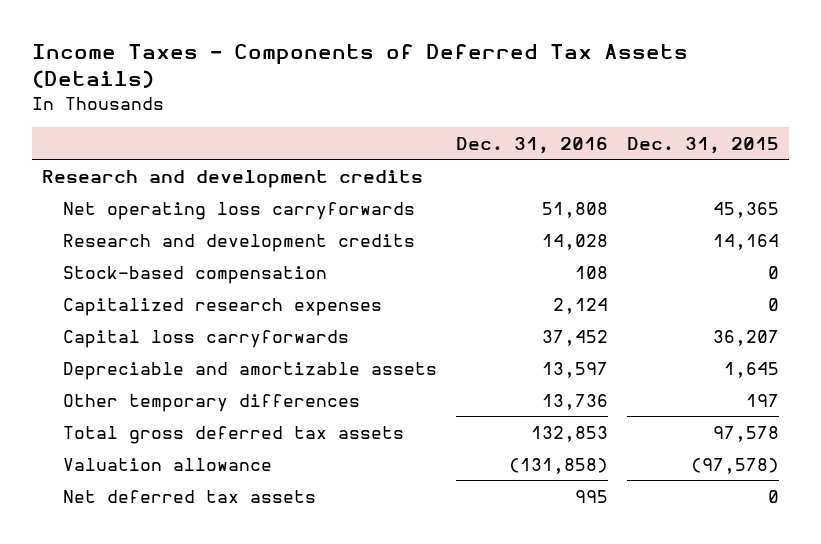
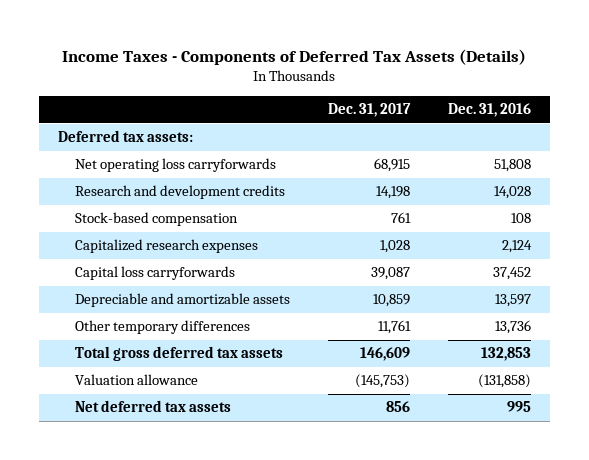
- | Dec. 31, 2016 | Dec. 31, 2015
+ | Dec. 31, 2017 | Dec. 31, 2016
- Research and development credits
+ Deferred tax assets:

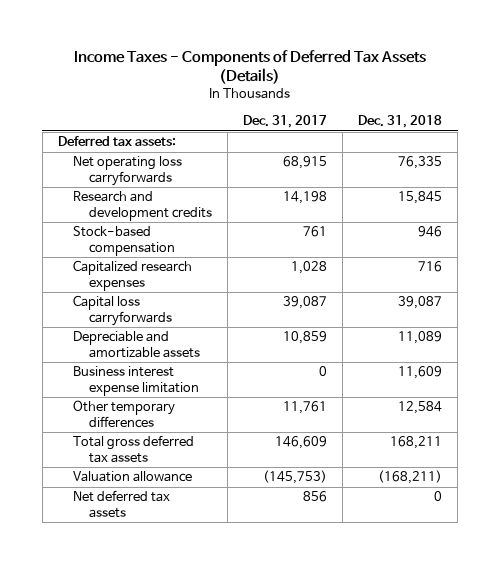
- | Dec. 31, 2017 | Dec. 31, 2016
+ | Dec. 31, 2017 | Dec. 31, 2018
+ Business interest expense limitation | 0 | 11,609

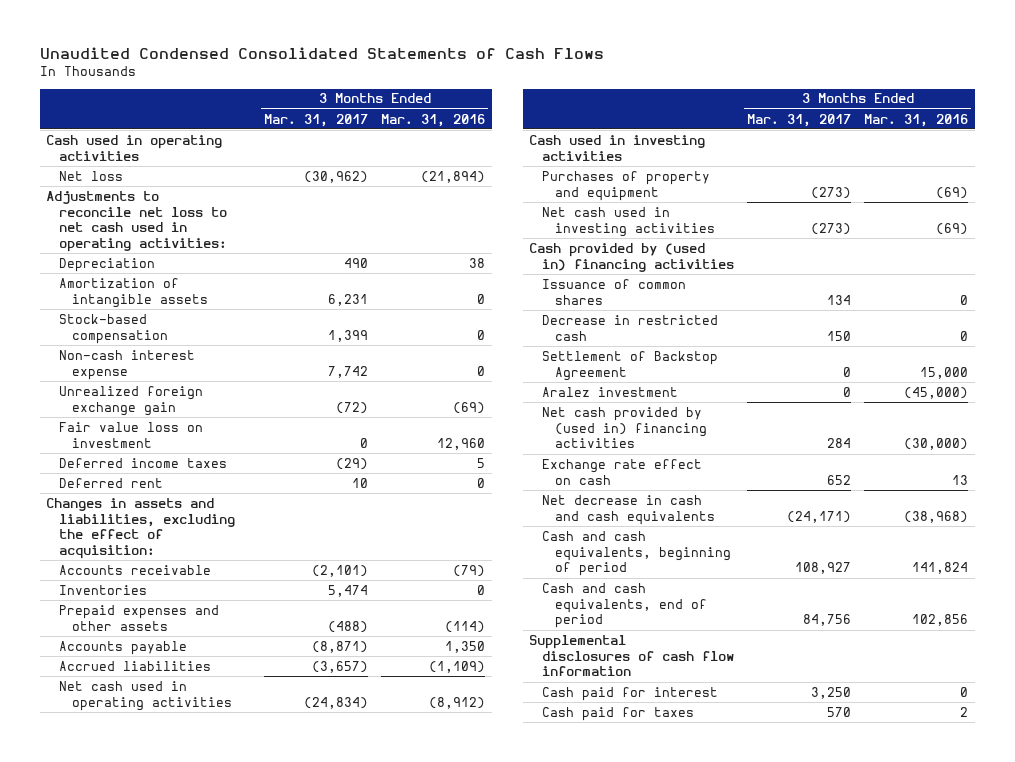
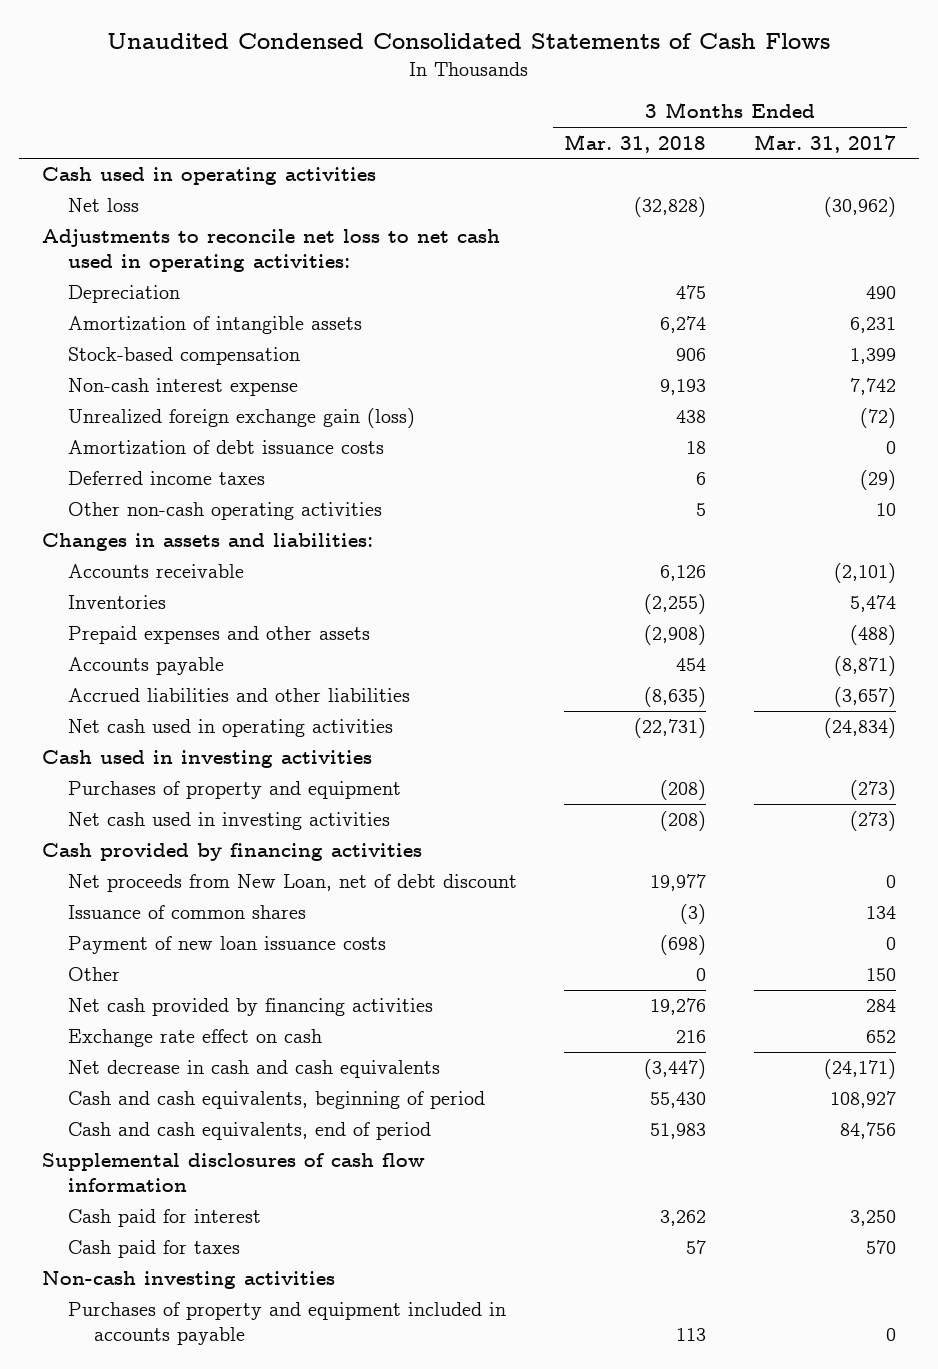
- | 3 Months Ended Mar. 31, 2017 | 3 Months Ended Mar. 31, 2016
+ | 3 Months Ended Mar. 31, 2018 | 3 Months Ended Mar. 31, 2017
- Unrealized foreign exchange gain | (72) | (69)
- Fair value loss on investment | 0 | 12,960
+ Unrealized foreign exchange gain (loss) | 438 | (72)
+ Amortization of debt issuance costs | 18 | 0
- Deferred rent | 10 | 0
- Changes in assets and liabilities, excluding the effect of acquisition:
+ Other non-cash operating activities | 5 | 10
+ Changes in assets and liabilities:
- Accrued liabilities | (3,657) | (1,109)
+ Accrued liabilities and other liabilities | (8,635) | (3,657)
- Cash provided by (used in) financing activities
+ Cash provided by financing activities
+ Net proceeds from New Loan, net of debt discount | 19,977 | 0
- Decrease in restricted cash | 150 | 0
- Settlement of Backstop Agreement | 0 | 15,000
- Aralez investment | 0 | (45,000)
- Net cash provided by (used in) financing activities | 284 | (30,000)
+ Payment of new loan issuance costs | (698) | 0
+ Other | 0 | 150
+ Net cash provided by financing activities | 19,276 | 284
+ Non-cash investing activities
+ Purchases of property and equipment included in accounts payable | 113 | 0

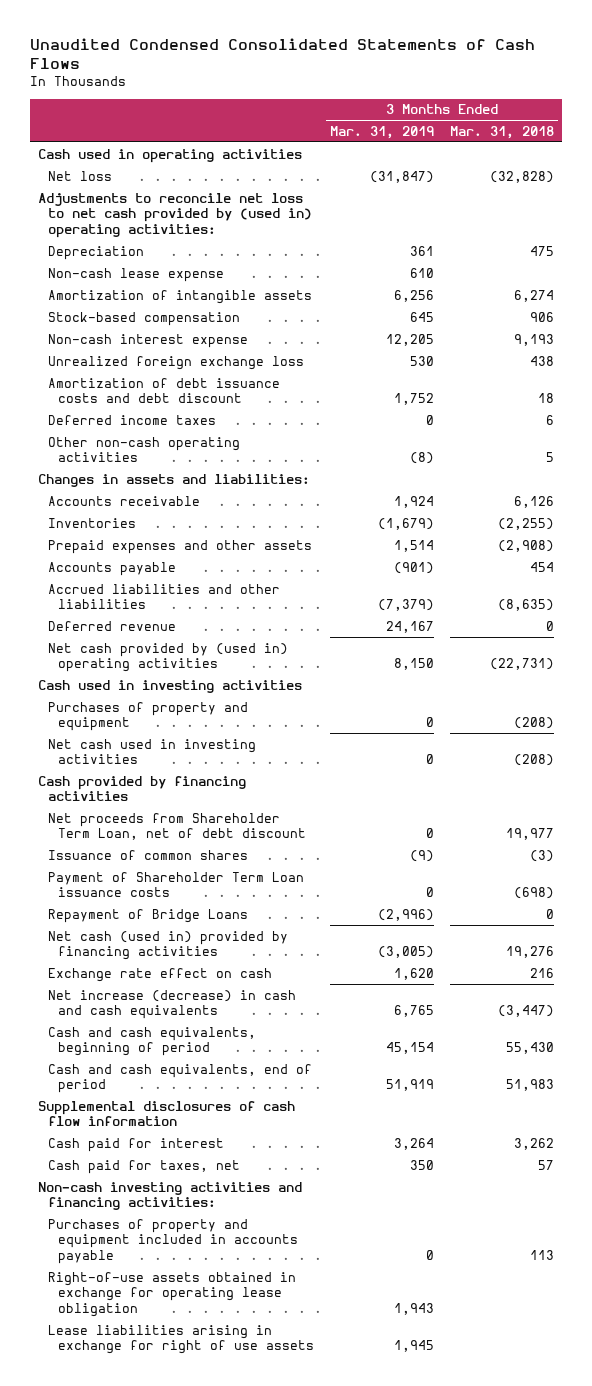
- | 3 Months Ended Mar. 31, 2018 | 3 Months Ended Mar. 31, 2017
+ | 3 Months Ended Mar. 31, 2019 | 3 Months Ended Mar. 31, 2018
- Adjustments to reconcile net loss to net cash used in operating activities:
+ Adjustments to reconcile net loss to net cash provided by (used in) operating activities:
+ Non-cash lease expense | 610 |
- Unrealized foreign exchange gain (loss) | 438 | (72)
- Amortization of debt issuance costs | 18 | 0
+ Unrealized foreign exchange loss | 530 | 438
+ Amortization of debt issuance costs and debt discount | 1,752 | 18
- Net cash used in operating activities | (22,731) | (24,834)
+ Deferred revenue | 24,167 | 0
+ Net cash provided by (used in) operating activities | 8,150 | (22,731)
- Net proceeds from New Loan, net of debt discount | 19,977 | 0
+ Net proceeds from Shareholder Term Loan, net of debt discount | 0 | 19,977
- Payment of new loan issuance costs | (698) | 0
- Other | 0 | 150
- Net cash provided by financing activities | 19,276 | 284
+ Payment of Shareholder Term Loan issuance costs | 0 | (698)
+ Repayment of Bridge Loans | (2,996) | 0
+ Net cash (used in) provided by financing activities | (3,005) | 19,276
- Net decrease in cash and cash equivalents | (3,447) | (24,171)
+ Net increase (decrease) in cash and cash equivalents | 6,765 | (3,447)
- Cash paid for taxes | 57 | 570
- Non-cash investing activities
+ Cash paid for taxes, net | 350 | 57
+ Non-cash investing activities and financing activities:
+ Right-of-use assets obtained in exchange for operating lease obligation | 1,943 |
+ Lease liabilities arising in exchange for right of use assets | 1,945 |

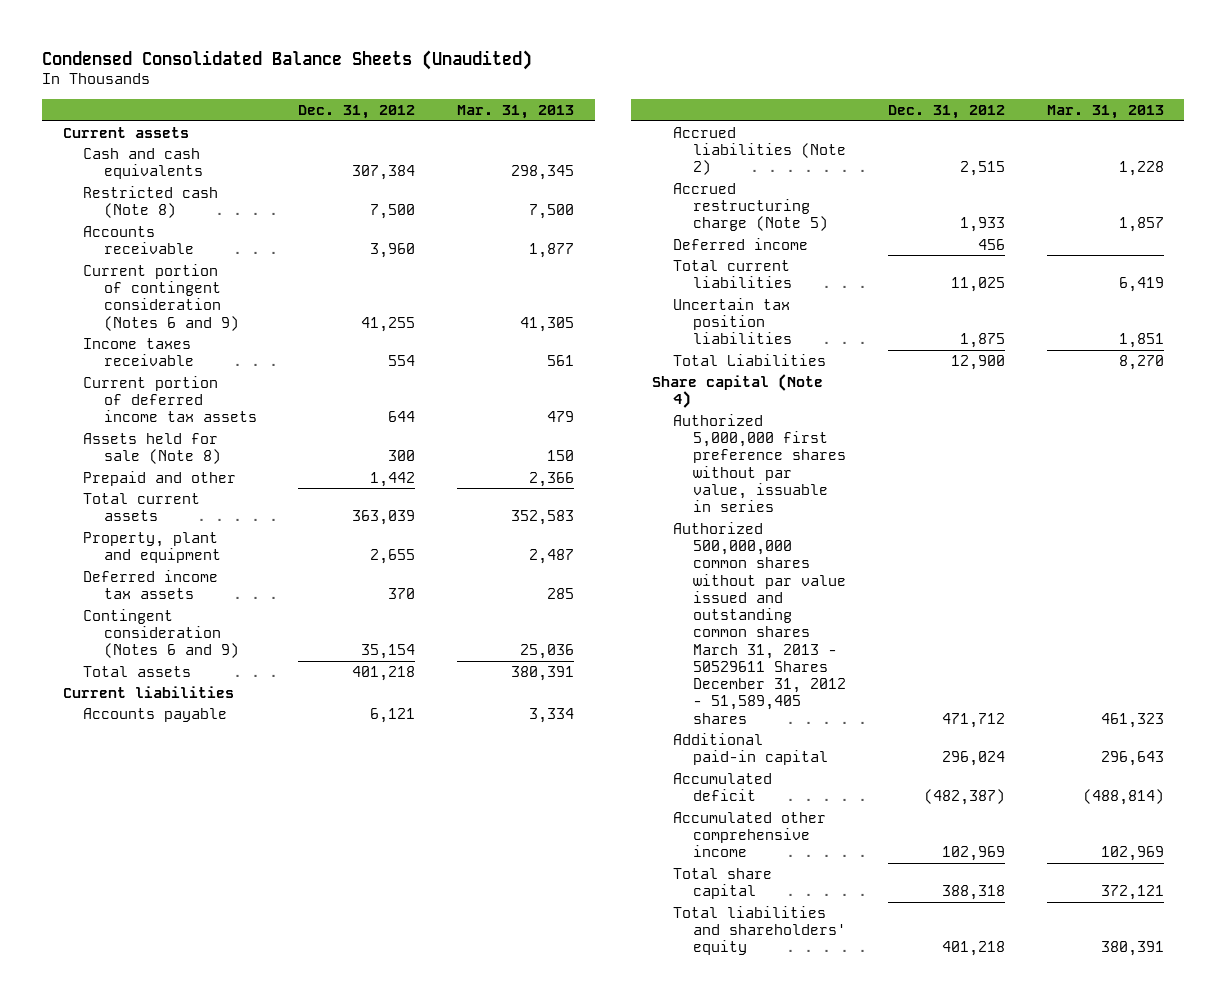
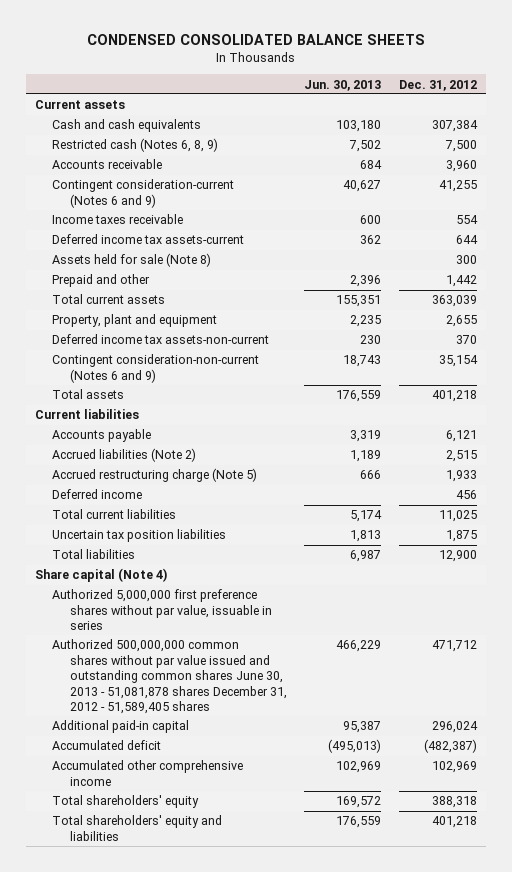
- Condensed Consolidated Balance Sheets (Unaudited)
+ CONDENSED CONSOLIDATED BALANCE SHEETS
- | Dec. 31, 2012 | Mar. 31, 2013
+ | Jun. 30, 2013 | Dec. 31, 2012
- Restricted cash (Note 8) | 7,500 | 7,500
+ Restricted cash (Notes 6, 8, 9) | 7,502 | 7,500
- Current portion of contingent consideration (Notes 6 and 9) | 41,255 | 41,305
+ Contingent consideration-current (Notes 6 and 9) | 40,627 | 41,255
- Current portion of deferred income tax assets | 644 | 479
+ Deferred income tax assets-current | 362 | 644
- Deferred income tax assets | 370 | 285
- Contingent consideration (Notes 6 and 9) | 35,154 | 25,036
+ Deferred income tax assets-non-current | 230 | 370
+ Contingent consideration-non-current (Notes 6 and 9) | 18,743 | 35,154
- Total Liabilities | 12,900 | 8,270
+ Total liabilities | 6,987 | 12,900
- Authorized 500,000,000 common shares without par value issued and outstanding common shares March 31, 2013 - 50529611 Shares December 31, 2012 - 51,589,405 shares | 471,712 | 461,323
+ Authorized 500,000,000 common shares without par value issued and outstanding common shares June 30, 2013 - 51,081,878 shares December 31, 2012 - 51,589,405 shares | 466,229 | 471,712
- Total share capital | 388,318 | 372,121
- Total liabilities and shareholders' equity | 401,218 | 380,391
+ Total shareholders' equity | 169,572 | 388,318
+ Total shareholders' equity and liabilities | 176,559 | 401,218

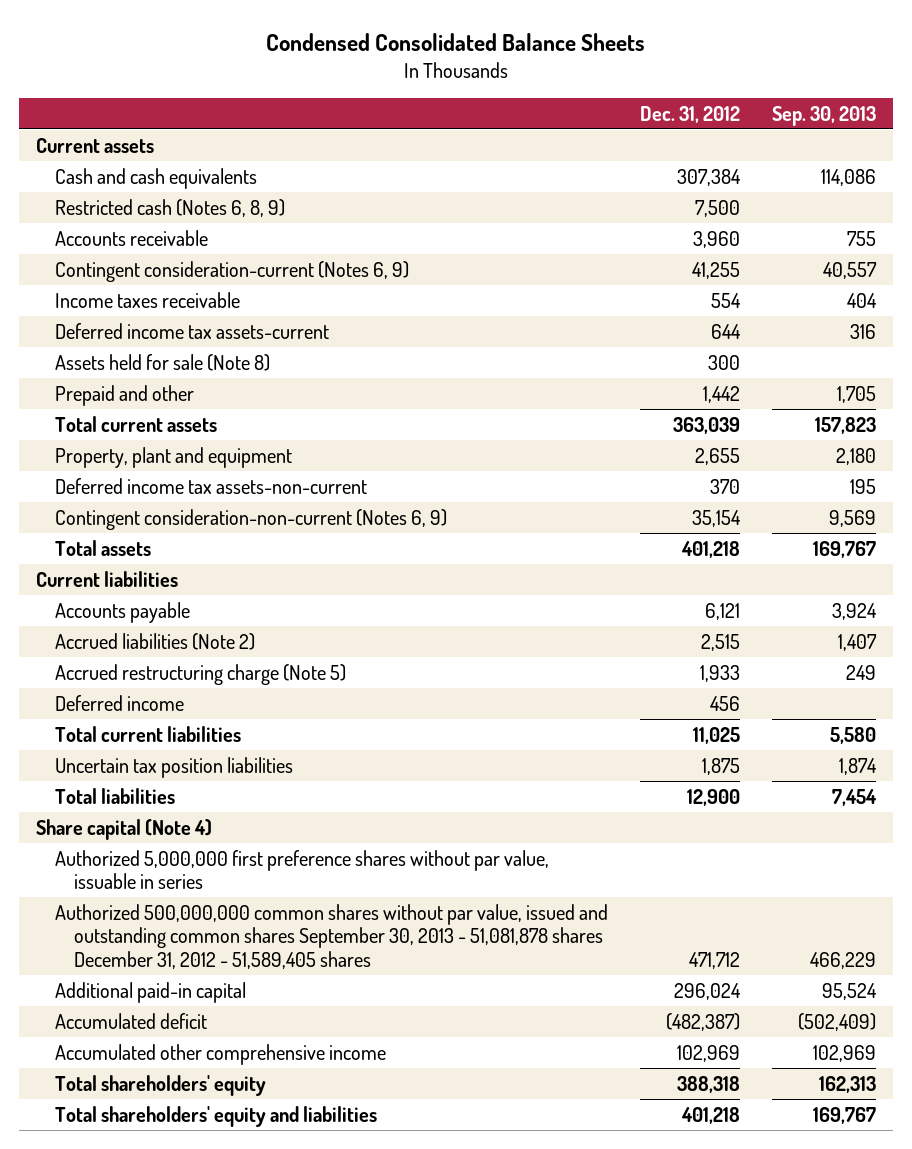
- CONDENSED CONSOLIDATED BALANCE SHEETS
+ Condensed Consolidated Balance Sheets
- | Jun. 30, 2013 | Dec. 31, 2012
+ | Dec. 31, 2012 | Sep. 30, 2013
- Contingent consideration-current (Notes 6 and 9) | 40,627 | 41,255
+ Contingent consideration-current (Notes 6, 9) | 41,255 | 40,557
- Contingent consideration-non-current (Notes 6 and 9) | 18,743 | 35,154
+ Contingent consideration-non-current (Notes 6, 9) | 35,154 | 9,569
- Authorized 500,000,000 common shares without par value issued and outstanding common shares June 30, 2013 - 51,081,878 shares December 31, 2012 - 51,589,405 shares | 466,229 | 471,712
+ Authorized 500,000,000 common shares without par value, issued and outstanding common shares September 30, 2013 - 51,081,878 shares December 31, 2012 - 51,589,405 shares | 471,712 | 466,229

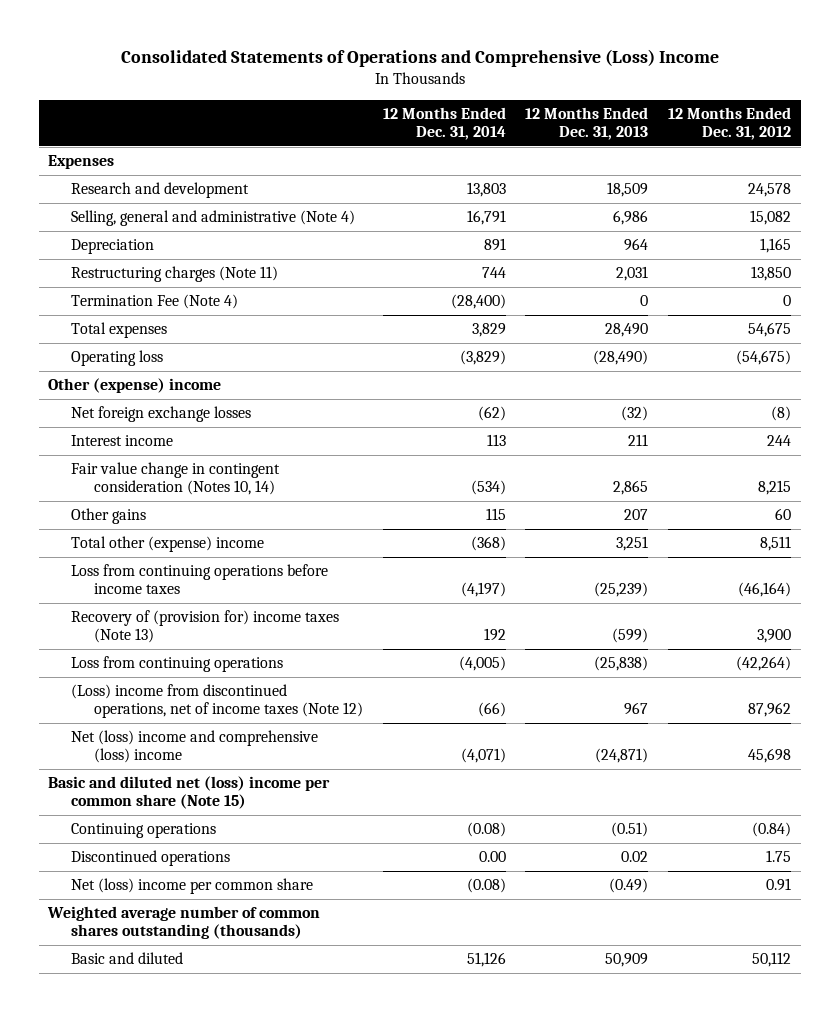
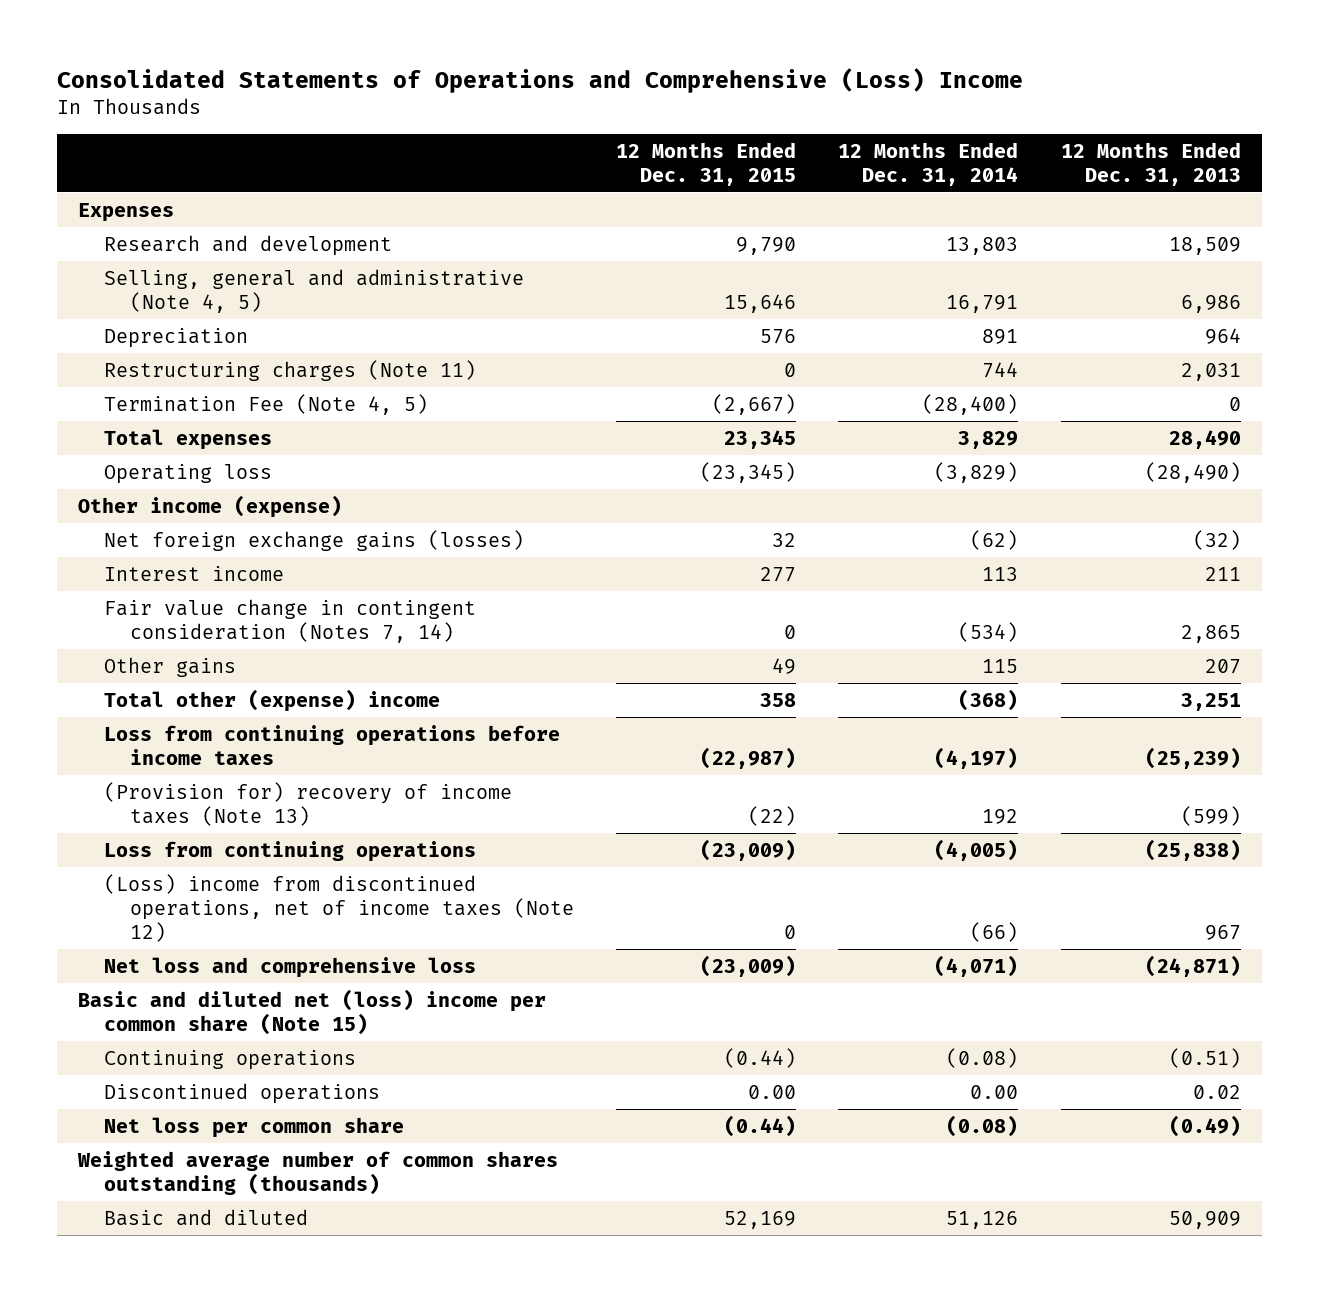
- | 12 Months Ended Dec. 31, 2014 | 12 Months Ended Dec. 31, 2013 | 12 Months Ended Dec. 31, 2012
+ | 12 Months Ended Dec. 31, 2015 | 12 Months Ended Dec. 31, 2014 | 12 Months Ended Dec. 31, 2013
- Selling, general and administrative (Note 4) | 16,791 | 6,986 | 15,082
+ Selling, general and administrative (Note 4, 5) | 15,646 | 16,791 | 6,986
- Termination Fee (Note 4) | (28,400) | 0 | 0
+ Termination Fee (Note 4, 5) | (2,667) | (28,400) | 0
- Other (expense) income
- Net foreign exchange losses | (62) | (32) | (8)
+ Other income (expense)
+ Net foreign exchange gains (losses) | 32 | (62) | (32)
- Fair value change in contingent consideration (Notes 10, 14) | (534) | 2,865 | 8,215
+ Fair value change in contingent consideration (Notes 7, 14) | 0 | (534) | 2,865
- Recovery of (provision for) income taxes (Note 13) | 192 | (599) | 3,900
+ (Provision for) recovery of income taxes (Note 13) | (22) | 192 | (599)
- Net (loss) income and comprehensive (loss) income | (4,071) | (24,871) | 45,698
+ Net loss and comprehensive loss | (23,009) | (4,071) | (24,871)
- Net (loss) income per common share | (0.08) | (0.49) | 0.91
+ Net loss per common share | (0.44) | (0.08) | (0.49)

